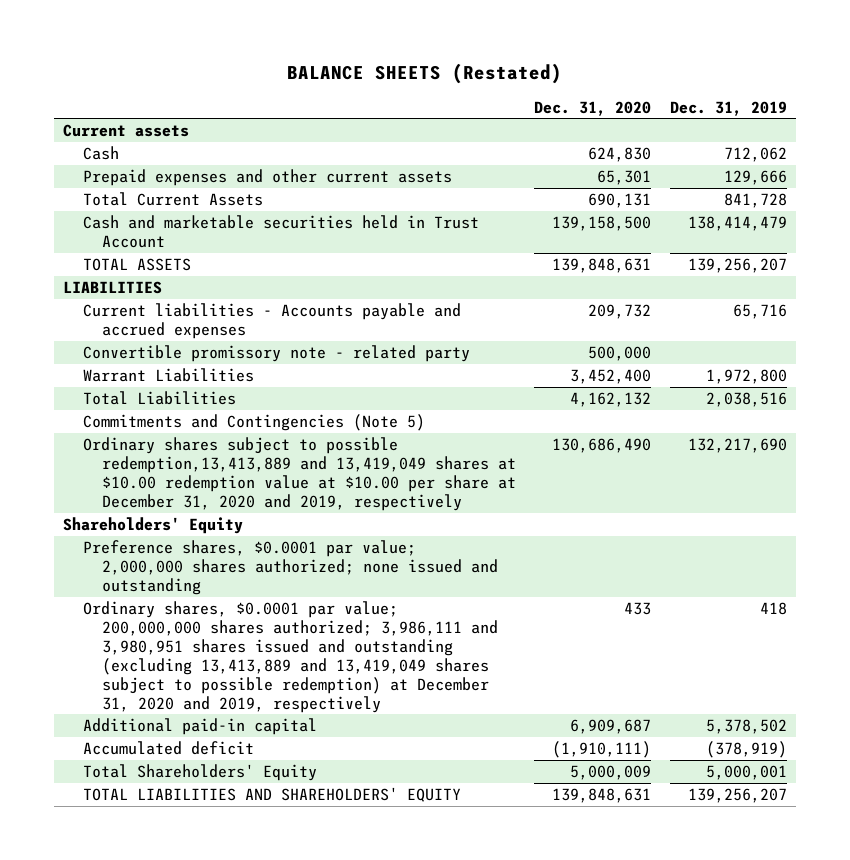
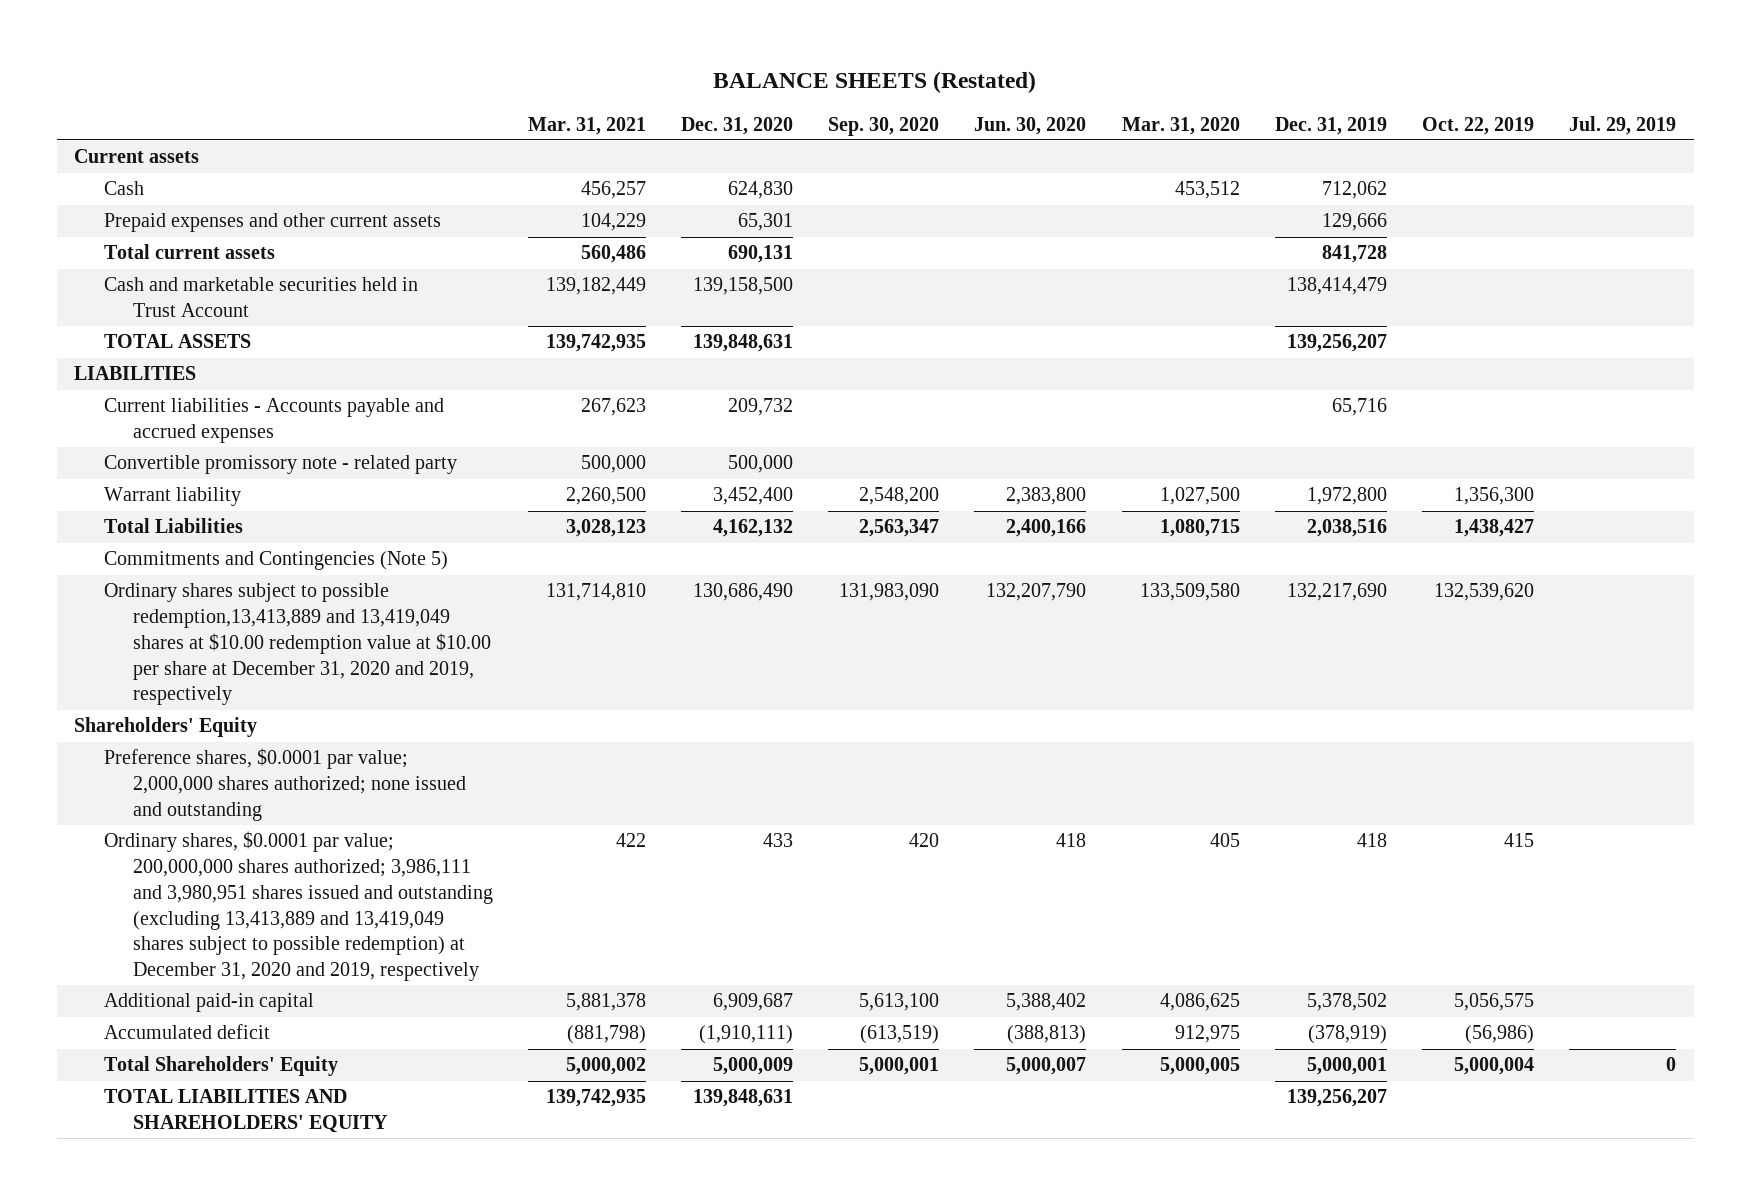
- | Dec. 31, 2020 | Dec. 31, 2019
+ | Mar. 31, 2021 | Dec. 31, 2020 | Sep. 30, 2020 | Jun. 30, 2020 | Mar. 31, 2020 | Dec. 31, 2019 | Oct. 22, 2019 | Jul. 29, 2019
- Total Current Assets | 690,131 | 841,728
+ Total current assets | 560,486 | 690,131 | | | | 841,728 | |
- Warrant Liabilities | 3,452,400 | 1,972,800
+ Warrant liability | 2,260,500 | 3,452,400 | 2,548,200 | 2,383,800 | 1,027,500 | 1,972,800 | 1,356,300 |

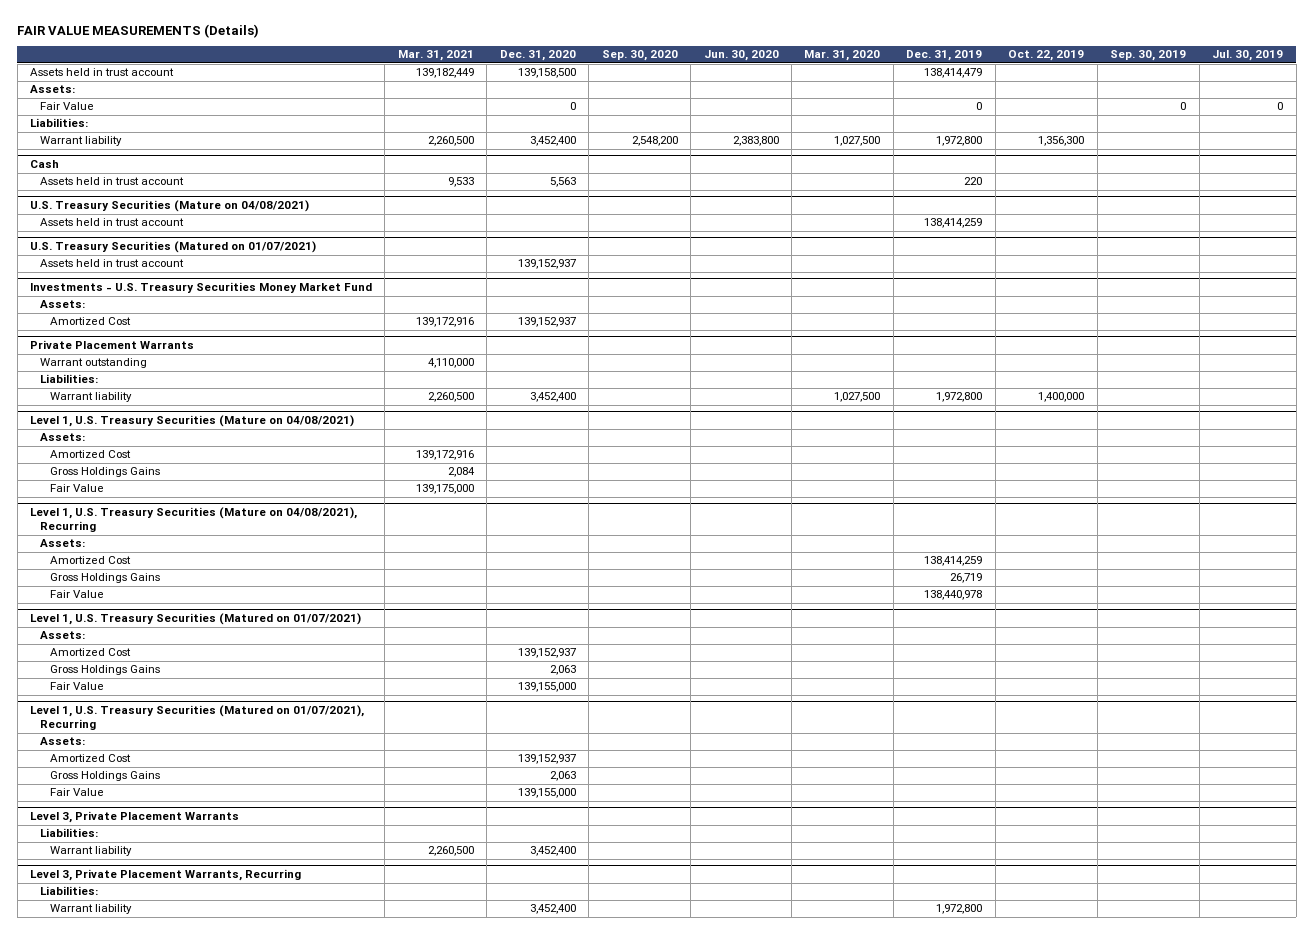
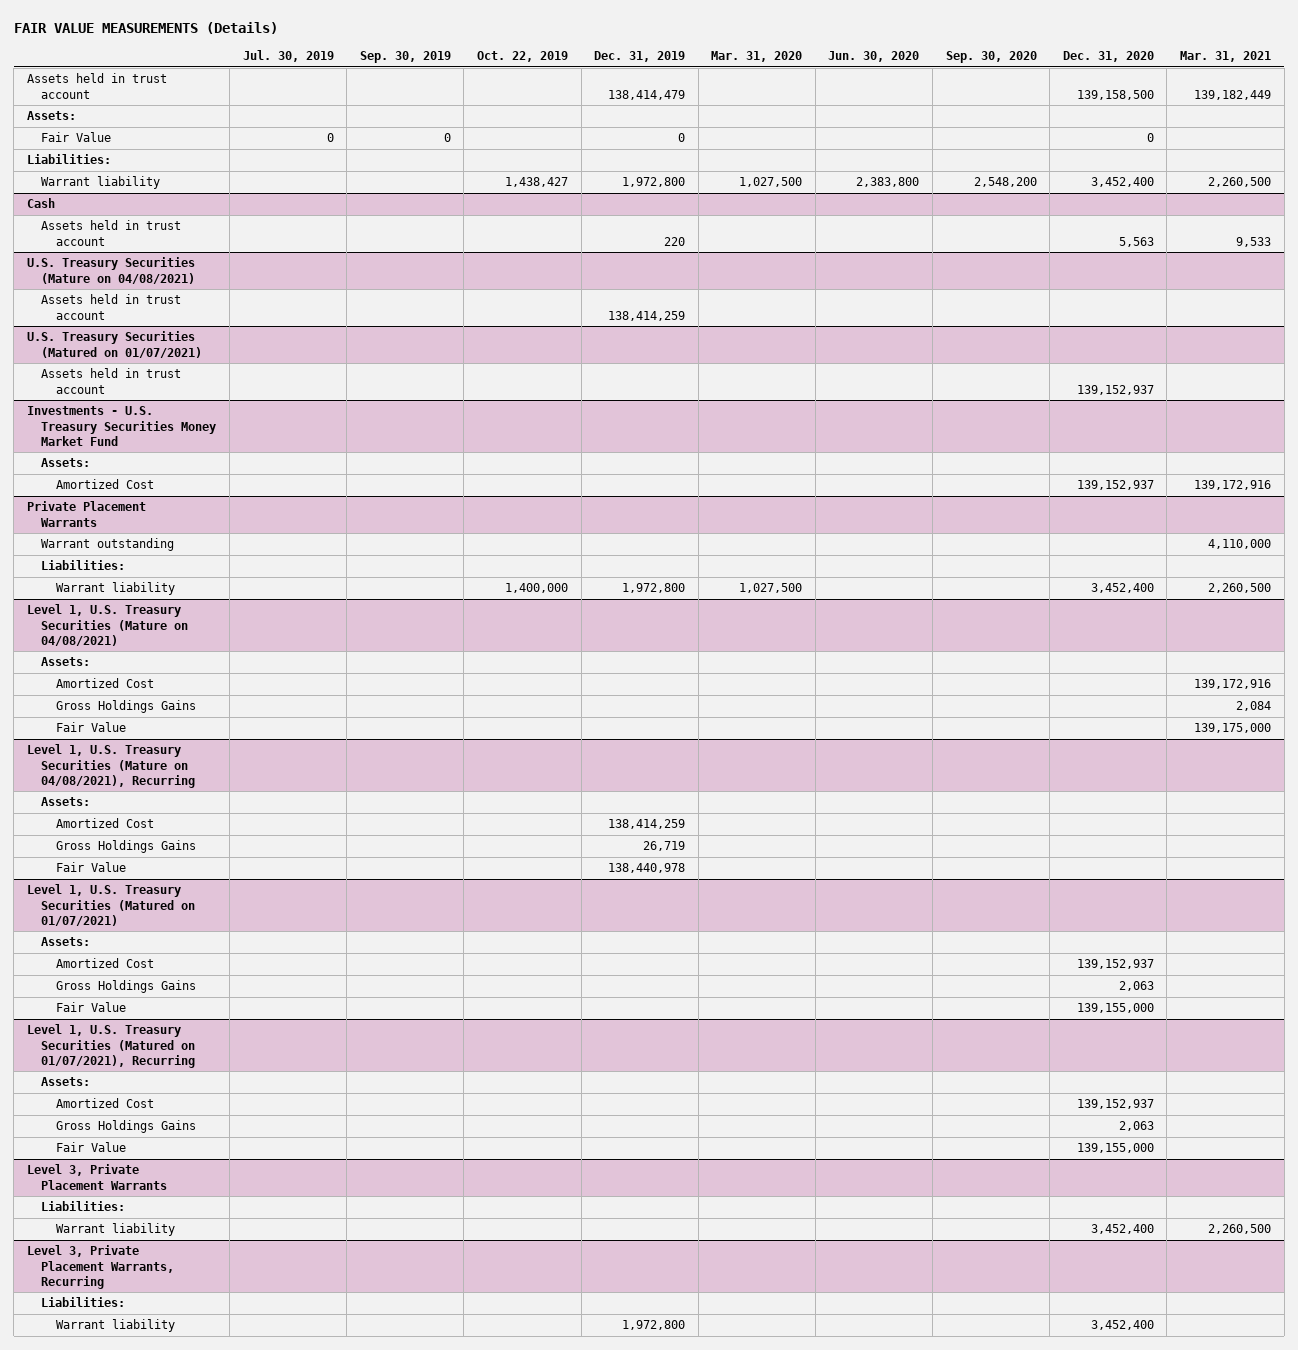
- | Mar. 31, 2021 | Dec. 31, 2020 | Sep. 30, 2020 | Jun. 30, 2020 | Mar. 31, 2020 | Dec. 31, 2019 | Oct. 22, 2019 | Sep. 30, 2019 | Jul. 30, 2019
+ | Jul. 30, 2019 | Sep. 30, 2019 | Oct. 22, 2019 | Dec. 31, 2019 | Mar. 31, 2020 | Jun. 30, 2020 | Sep. 30, 2020 | Dec. 31, 2020 | Mar. 31, 2021
- Warrant liability | 2,260,500 | 3,452,400 | 2,548,200 | 2,383,800 | 1,027,500 | 1,972,800 | 1,356,300 | |
+ Warrant liability | | | 1,438,427 | 1,972,800 | 1,027,500 | 2,383,800 | 2,548,200 | 3,452,400 | 2,260,500

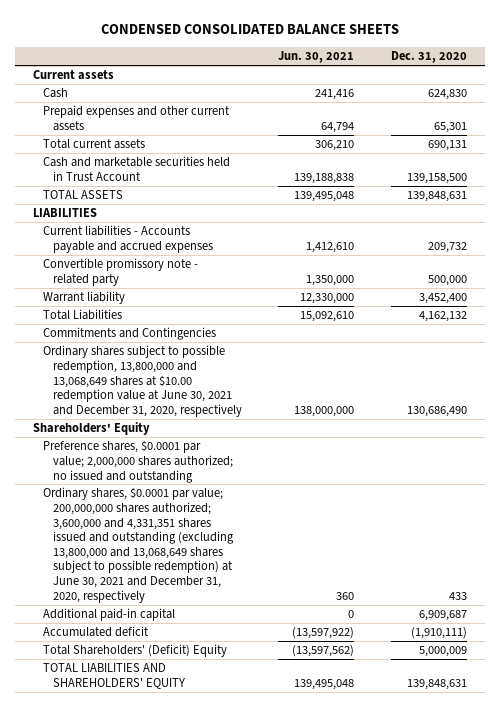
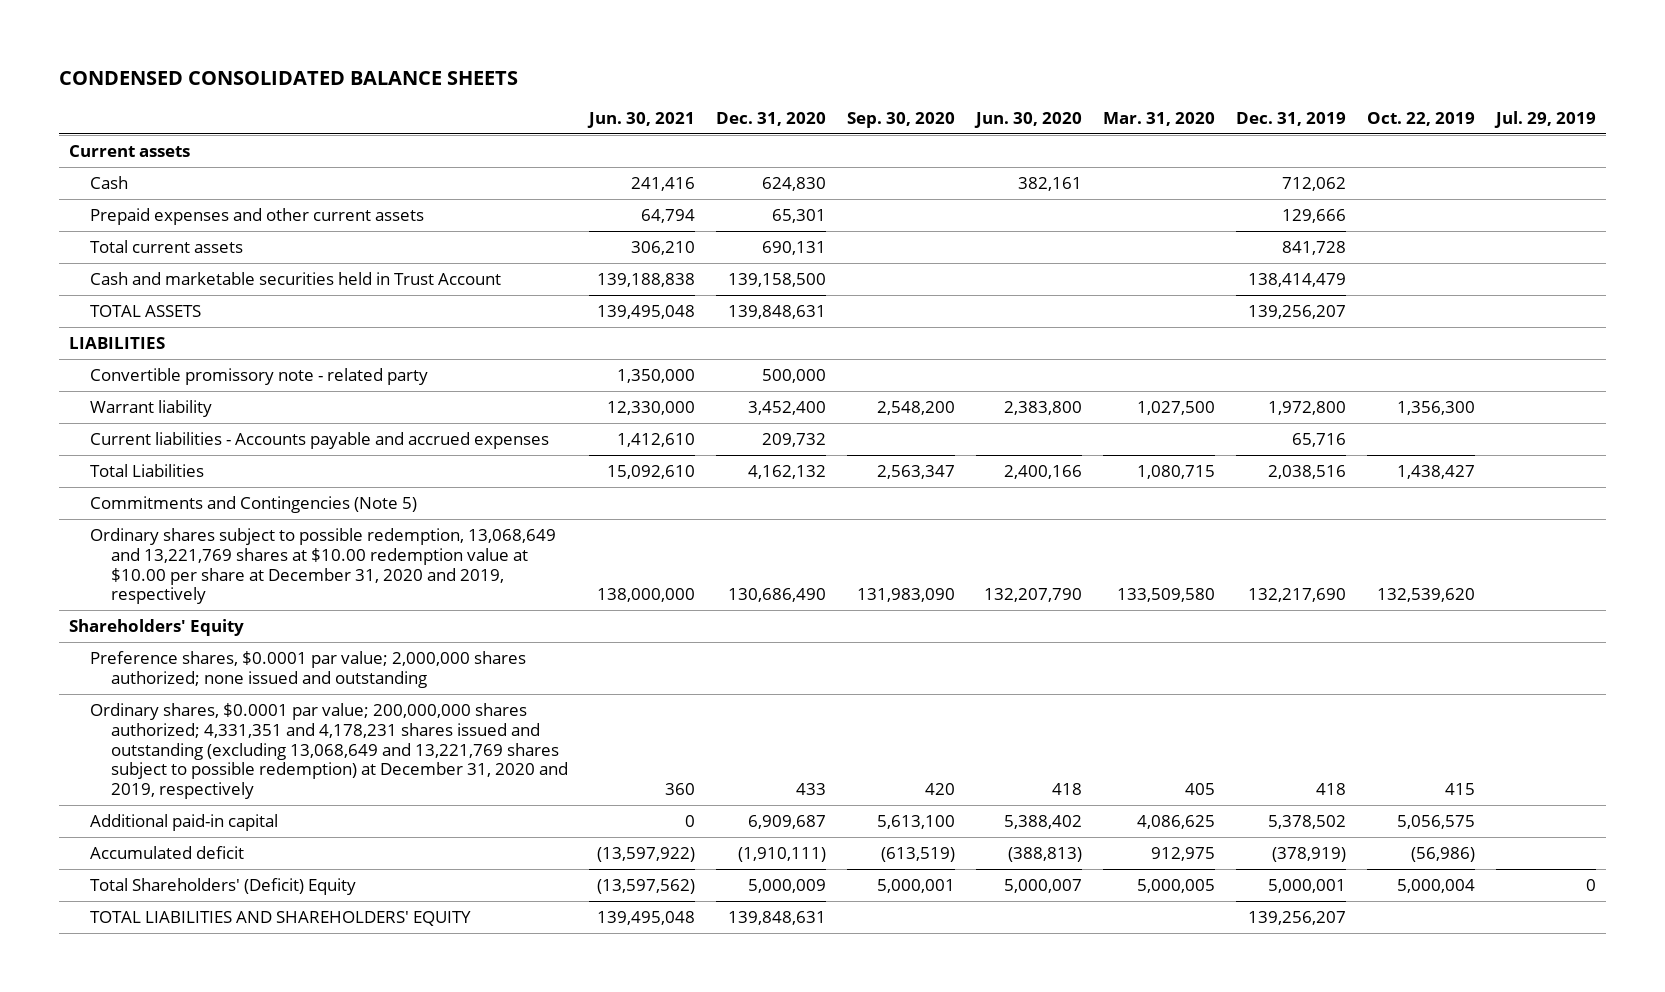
- | Jun. 30, 2021 | Dec. 31, 2020
+ | Jun. 30, 2021 | Dec. 31, 2020 | Sep. 30, 2020 | Jun. 30, 2020 | Mar. 31, 2020 | Dec. 31, 2019 | Oct. 22, 2019 | Jul. 29, 2019
moved down: Current liabilities - Accounts payable and accrued expenses | 1,412,610 | 209,732 | | | | 65,716 | |
- Commitments and Contingencies
- Ordinary shares subject to possible redemption, 13,800,000 and 13,068,649 shares at $10.00 redemption value at June 30, 2021 and December 31, 2020, respectively | 138,000,000 | 130,686,490
+ Commitments and Contingencies (Note 5)
+ Ordinary shares subject to possible redemption, 13,068,649 and 13,221,769 shares at $10.00 redemption value at $10.00 per share at December 31, 2020 and 2019, respectively | 138,000,000 | 130,686,490 | 131,983,090 | 132,207,790 | 133,509,580 | 132,217,690 | 132,539,620 |
- Preference shares, $0.0001 par value; 2,000,000 shares authorized; no issued and outstanding
- Ordinary shares, $0.0001 par value; 200,000,000 shares authorized; 3,600,000 and 4,331,351 shares issued and outstanding (excluding 13,800,000 and 13,068,649 shares subject to possible redemption) at June 30, 2021 and December 31, 2020, respectively | 360 | 433
+ Preference shares, $0.0001 par value; 2,000,000 shares authorized; none issued and outstanding
+ Ordinary shares, $0.0001 par value; 200,000,000 shares authorized; 4,331,351 and 4,178,231 shares issued and outstanding (excluding 13,068,649 and 13,221,769 shares subject to possible redemption) at December 31, 2020 and 2019, respectively | 360 | 433 | 420 | 418 | 405 | 418 | 415 |

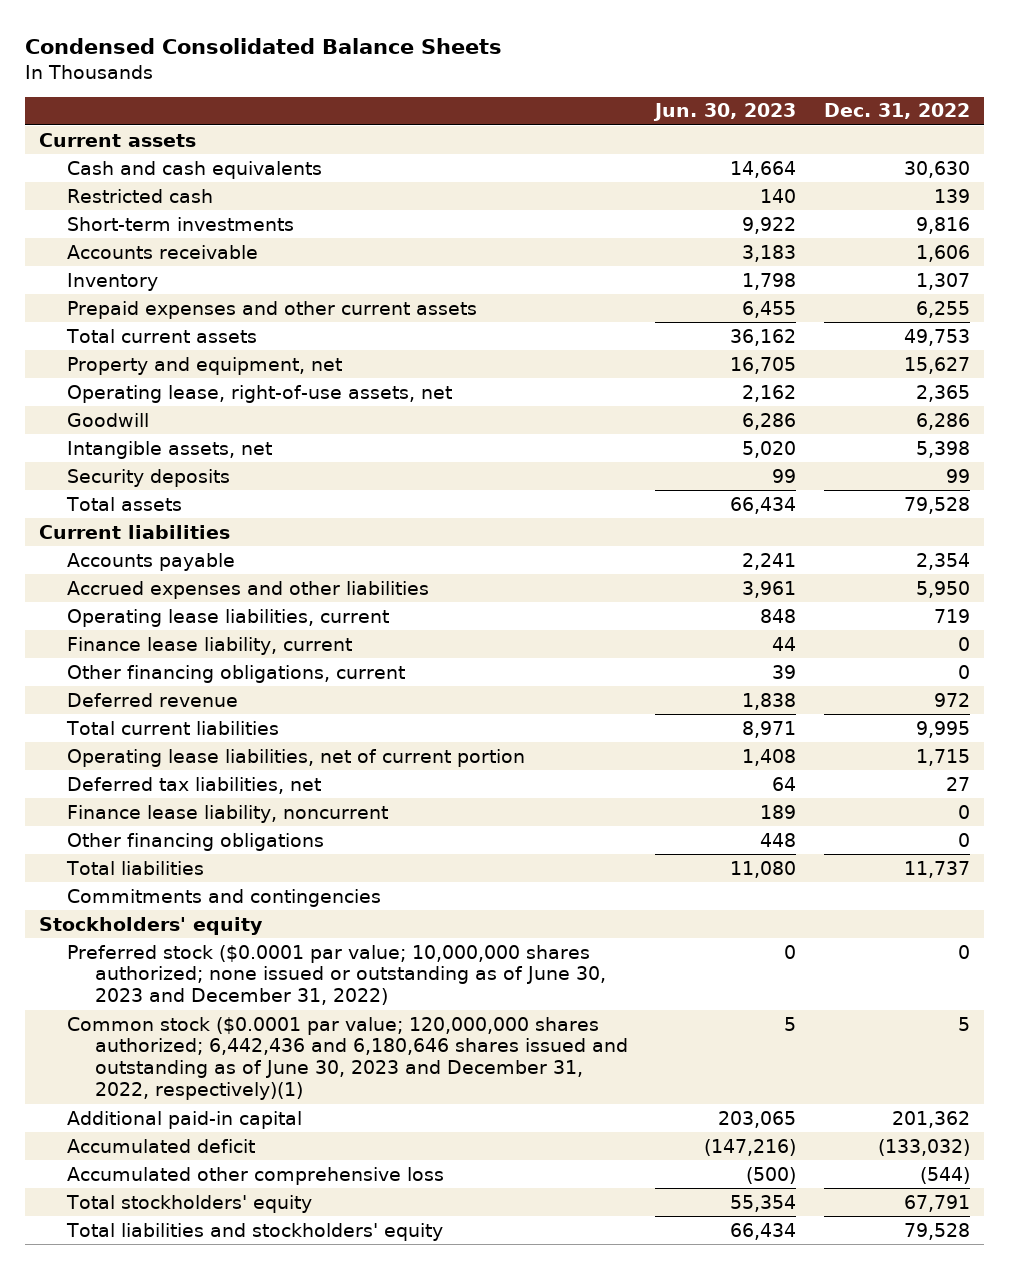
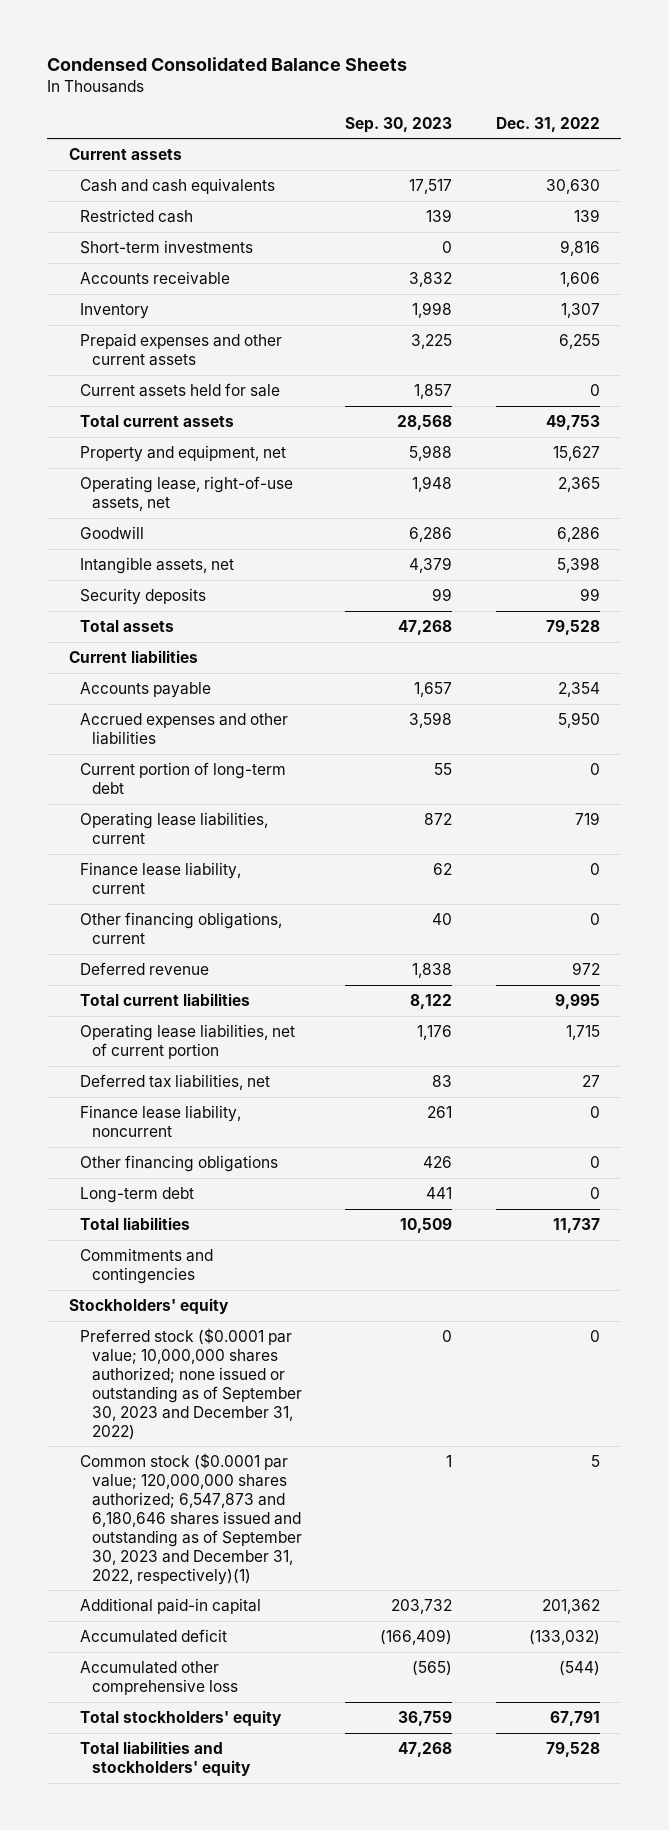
- | Jun. 30, 2023 | Dec. 31, 2022
+ | Sep. 30, 2023 | Dec. 31, 2022
+ Current assets held for sale | 1,857 | 0
+ Current portion of long-term debt | 55 | 0
+ Long-term debt | 441 | 0
- Preferred stock ($0.0001 par value; 10,000,000 shares authorized; none issued or outstanding as of June 30, 2023 and December 31, 2022) | 0 | 0
- Common stock ($0.0001 par value; 120,000,000 shares authorized; 6,442,436 and 6,180,646 shares issued and outstanding as of June 30, 2023 and December 31, 2022, respectively)(1) | 5 | 5
+ Preferred stock ($0.0001 par value; 10,000,000 shares authorized; none issued or outstanding as of September 30, 2023 and December 31, 2022) | 0 | 0
+ Common stock ($0.0001 par value; 120,000,000 shares authorized; 6,547,873 and 6,180,646 shares issued and outstanding as of September 30, 2023 and December 31, 2022, respectively)(1) | 1 | 5

